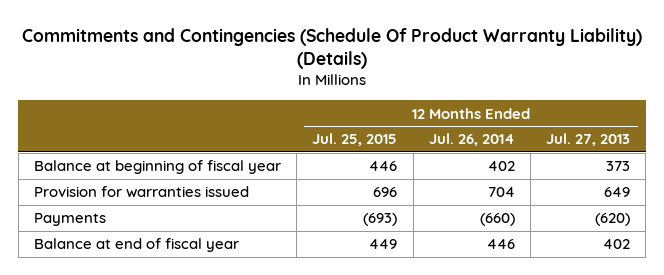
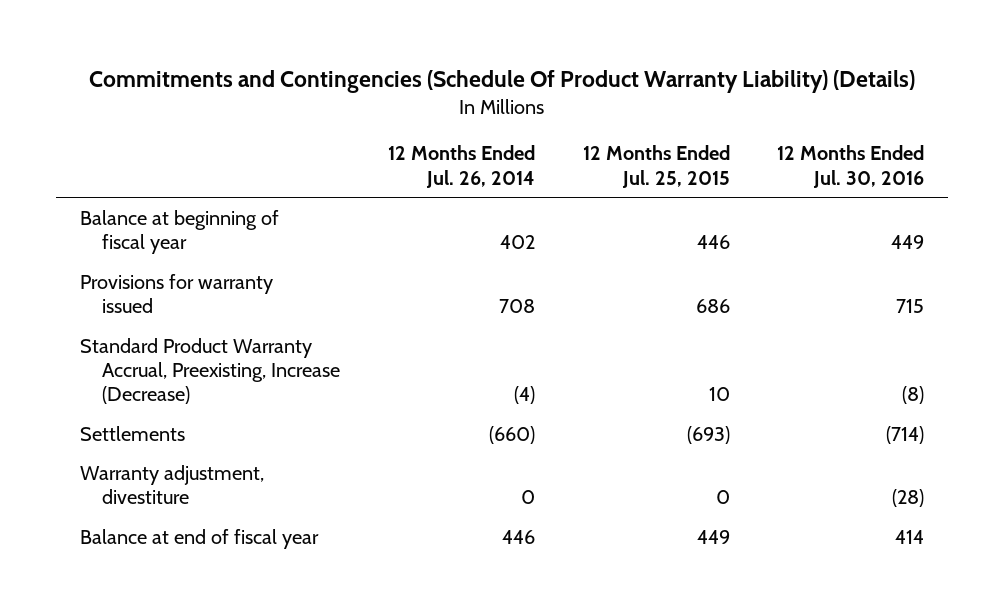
- | 12 Months Ended Jul. 25, 2015 | 12 Months Ended Jul. 26, 2014 | 12 Months Ended Jul. 27, 2013
+ | 12 Months Ended Jul. 26, 2014 | 12 Months Ended Jul. 25, 2015 | 12 Months Ended Jul. 30, 2016
- Provision for warranties issued | 696 | 704 | 649
- Payments | (693) | (660) | (620)
+ Provisions for warranty issued | 708 | 686 | 715
+ Standard Product Warranty Accrual, Preexisting, Increase (Decrease) | (4) | 10 | (8)
+ Settlements | (660) | (693) | (714)
+ Warranty adjustment, divestiture | 0 | 0 | (28)

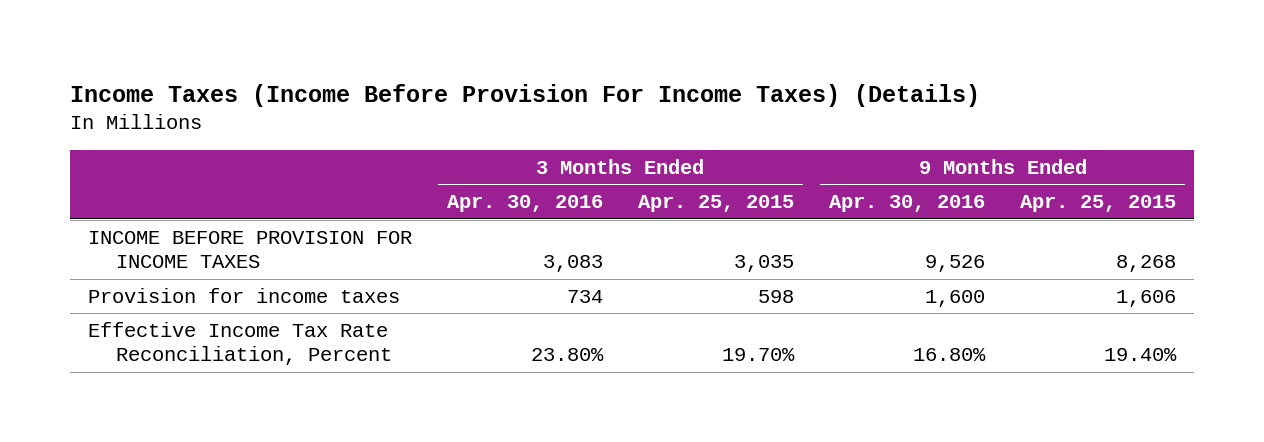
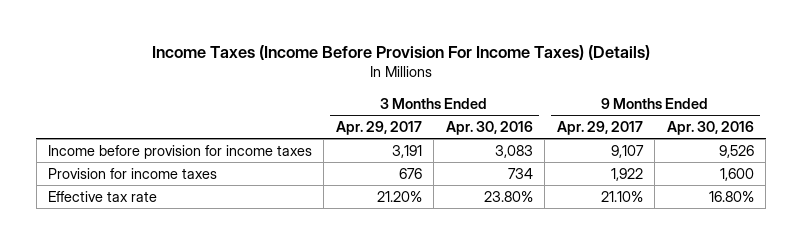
- | 3 Months Ended Apr. 30, 2016 | 3 Months Ended Apr. 25, 2015 | 9 Months Ended Apr. 30, 2016 | 9 Months Ended Apr. 25, 2015
+ | 3 Months Ended Apr. 29, 2017 | 3 Months Ended Apr. 30, 2016 | 9 Months Ended Apr. 29, 2017 | 9 Months Ended Apr. 30, 2016
- INCOME BEFORE PROVISION FOR INCOME TAXES | 3,083 | 3,035 | 9,526 | 8,268
+ Income before provision for income taxes | 3,191 | 3,083 | 9,107 | 9,526
- Effective Income Tax Rate Reconciliation, Percent | 23.80% | 19.70% | 16.80% | 19.40%
+ Effective tax rate | 21.20% | 23.80% | 21.10% | 16.80%

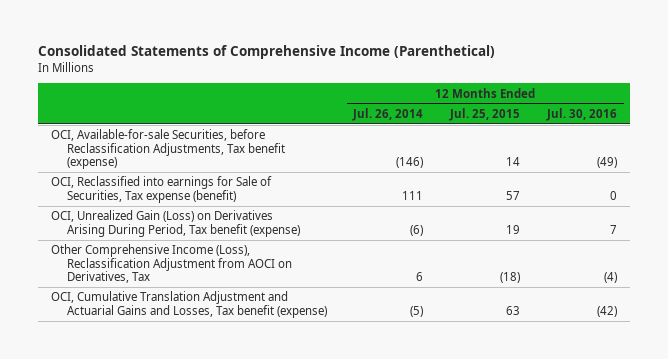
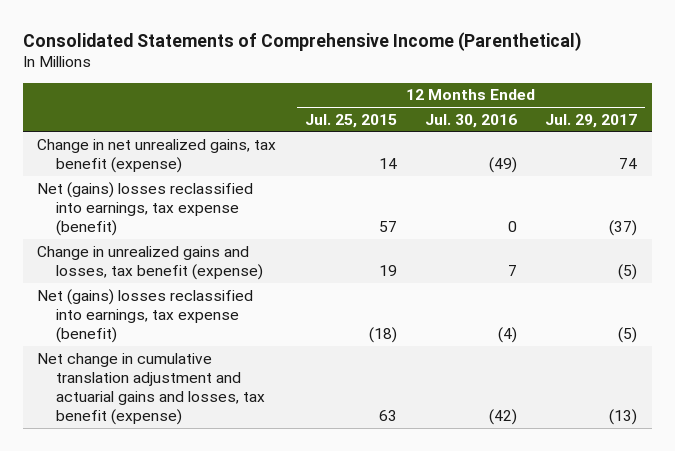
- | 12 Months Ended Jul. 26, 2014 | 12 Months Ended Jul. 25, 2015 | 12 Months Ended Jul. 30, 2016
+ | 12 Months Ended Jul. 25, 2015 | 12 Months Ended Jul. 30, 2016 | 12 Months Ended Jul. 29, 2017
- OCI, Available-for-sale Securities, before Reclassification Adjustments, Tax benefit (expense) | (146) | 14 | (49)
- OCI, Reclassified into earnings for Sale of Securities, Tax expense (benefit) | 111 | 57 | 0
- OCI, Unrealized Gain (Loss) on Derivatives Arising During Period, Tax benefit (expense) | (6) | 19 | 7
- Other Comprehensive Income (Loss), Reclassification Adjustment from AOCI on Derivatives, Tax | 6 | (18) | (4)
- OCI, Cumulative Translation Adjustment and Actuarial Gains and Losses, Tax benefit (expense) | (5) | 63 | (42)
+ Change in net unrealized gains, tax benefit (expense) | 14 | (49) | 74
+ Net (gains) losses reclassified into earnings, tax expense (benefit) | 57 | 0 | (37)
+ Change in unrealized gains and losses, tax benefit (expense) | 19 | 7 | (5)
+ Net (gains) losses reclassified into earnings, tax expense (benefit) | (18) | (4) | (5)
+ Net change in cumulative translation adjustment and actuarial gains and losses, tax benefit (expense) | 63 | (42) | (13)

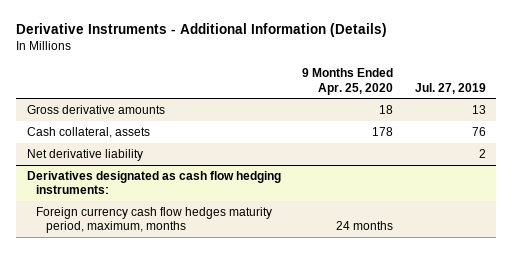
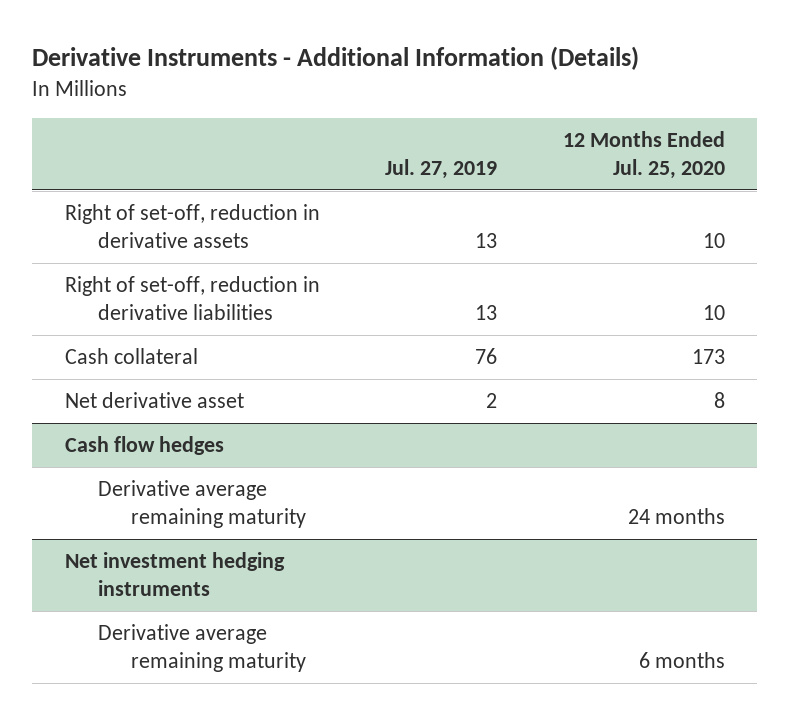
- | 9 Months Ended Apr. 25, 2020 | Jul. 27, 2019
+ | Jul. 27, 2019 | 12 Months Ended Jul. 25, 2020
- Gross derivative amounts | 18 | 13
- Cash collateral, assets | 178 | 76
- Net derivative liability | | 2
- Derivatives designated as cash flow hedging instruments:
- Foreign currency cash flow hedges maturity period, maximum, months | 24 months |
+ Right of set-off, reduction in derivative assets | 13 | 10
+ Right of set-off, reduction in derivative liabilities | 13 | 10
+ Cash collateral | 76 | 173
+ Net derivative asset | 2 | 8
+ Cash flow hedges
+ Derivative average remaining maturity | | 24 months
+ Net investment hedging instruments
+ Derivative average remaining maturity | | 6 months

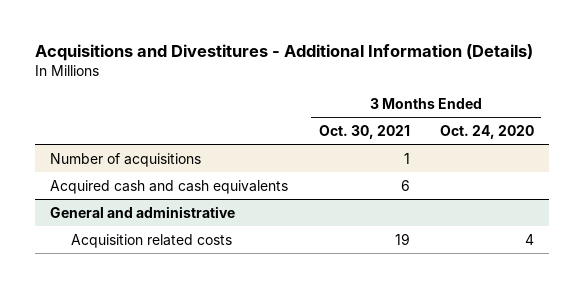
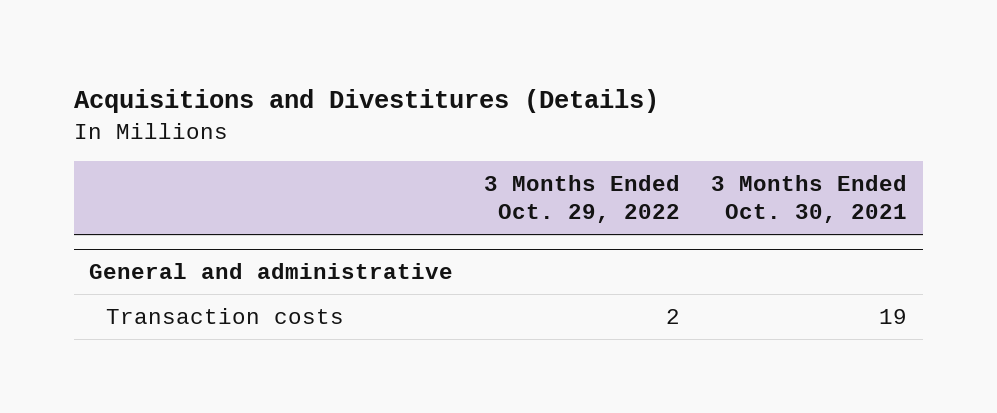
- Acquisitions and Divestitures - Additional Information (Details)
+ Acquisitions and Divestitures (Details)
- | 3 Months Ended Oct. 30, 2021 | 3 Months Ended Oct. 24, 2020
+ | 3 Months Ended Oct. 29, 2022 | 3 Months Ended Oct. 30, 2021
- Number of acquisitions | 1 |
- Acquired cash and cash equivalents | 6 |
@ General and administrative
- Acquisition related costs | 19 | 4
+ Transaction costs | 2 | 19

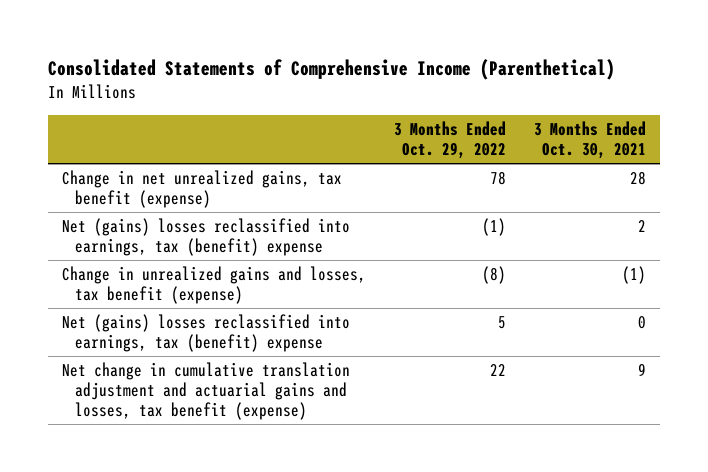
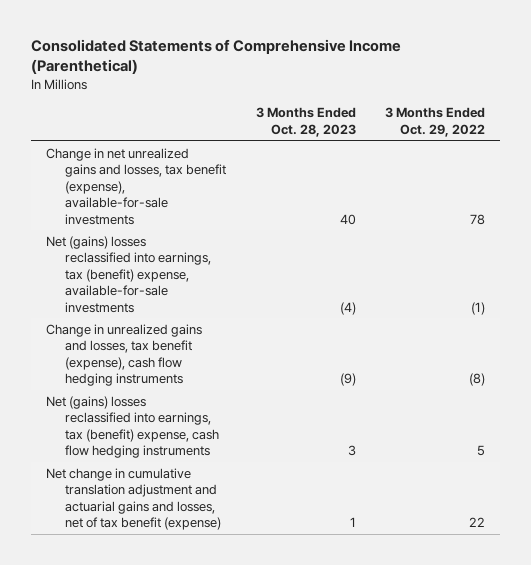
- | 3 Months Ended Oct. 29, 2022 | 3 Months Ended Oct. 30, 2021
+ | 3 Months Ended Oct. 28, 2023 | 3 Months Ended Oct. 29, 2022
- Change in net unrealized gains, tax benefit (expense) | 78 | 28
- Net (gains) losses reclassified into earnings, tax (benefit) expense | (1) | 2
- Change in unrealized gains and losses, tax benefit (expense) | (8) | (1)
- Net (gains) losses reclassified into earnings, tax (benefit) expense | 5 | 0
- Net change in cumulative translation adjustment and actuarial gains and losses, tax benefit (expense) | 22 | 9
+ Change in net unrealized gains and losses, tax benefit (expense), available-for-sale investments | 40 | 78
+ Net (gains) losses reclassified into earnings, tax (benefit) expense, available-for-sale investments | (4) | (1)
+ Change in unrealized gains and losses, tax benefit (expense), cash flow hedging instruments | (9) | (8)
+ Net (gains) losses reclassified into earnings, tax (benefit) expense, cash flow hedging instruments | 3 | 5
+ Net change in cumulative translation adjustment and actuarial gains and losses, net of tax benefit (expense) | 1 | 22

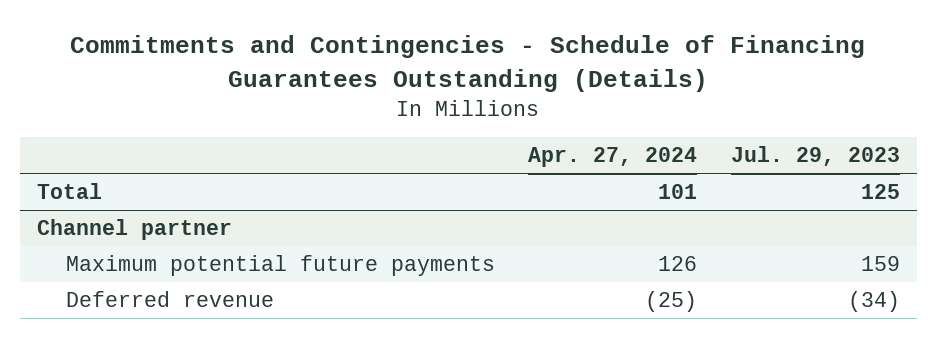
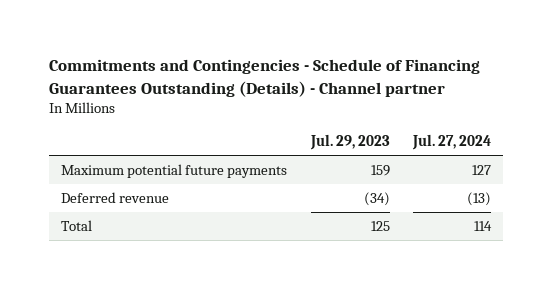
- Commitments and Contingencies - Schedule of Financing Guarantees Outstanding (Details)
+ Commitments and Contingencies - Schedule of Financing Guarantees Outstanding (Details) - Channel partner
- | Apr. 27, 2024 | Jul. 29, 2023
+ | Jul. 29, 2023 | Jul. 27, 2024
- Channel partner
moved down: Total | 125 | 114

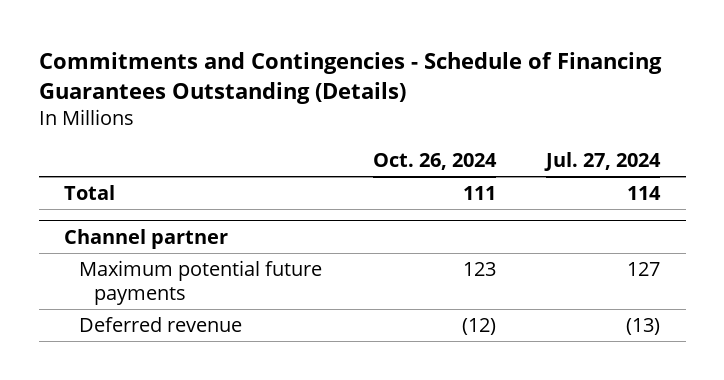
- Commitments and Contingencies - Schedule of Financing Guarantees Outstanding (Details) - Channel partner
+ Commitments and Contingencies - Schedule of Financing Guarantees Outstanding (Details)
- | Jul. 29, 2023 | Jul. 27, 2024
+ | Oct. 26, 2024 | Jul. 27, 2024
moved up: Total | 111 | 114
+ Channel partner

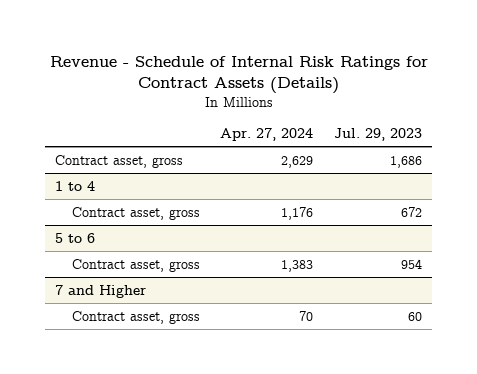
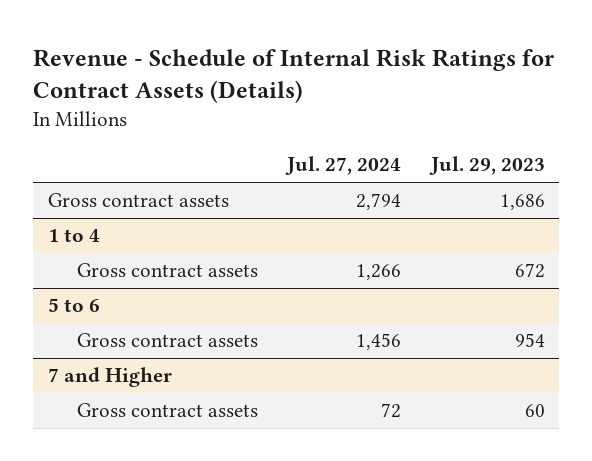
- | Apr. 27, 2024 | Jul. 29, 2023
+ | Jul. 27, 2024 | Jul. 29, 2023
- Contract asset, gross | 2,629 | 1,686
+ Gross contract assets | 2,794 | 1,686
@ 1 to 4
- Contract asset, gross | 1,176 | 672
+ Gross contract assets | 1,266 | 672
@ 5 to 6
- Contract asset, gross | 1,383 | 954
+ Gross contract assets | 1,456 | 954
@ 7 and Higher
- Contract asset, gross | 70 | 60
+ Gross contract assets | 72 | 60

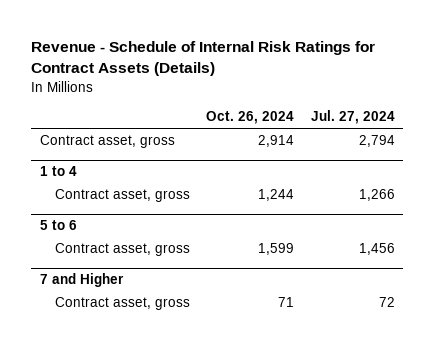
- | Jul. 27, 2024 | Jul. 29, 2023
+ | Oct. 26, 2024 | Jul. 27, 2024
- Gross contract assets | 2,794 | 1,686
+ Contract asset, gross | 2,914 | 2,794
@ 1 to 4
- Gross contract assets | 1,266 | 672
+ Contract asset, gross | 1,244 | 1,266
@ 5 to 6
- Gross contract assets | 1,456 | 954
+ Contract asset, gross | 1,599 | 1,456
@ 7 and Higher
- Gross contract assets | 72 | 60
+ Contract asset, gross | 71 | 72

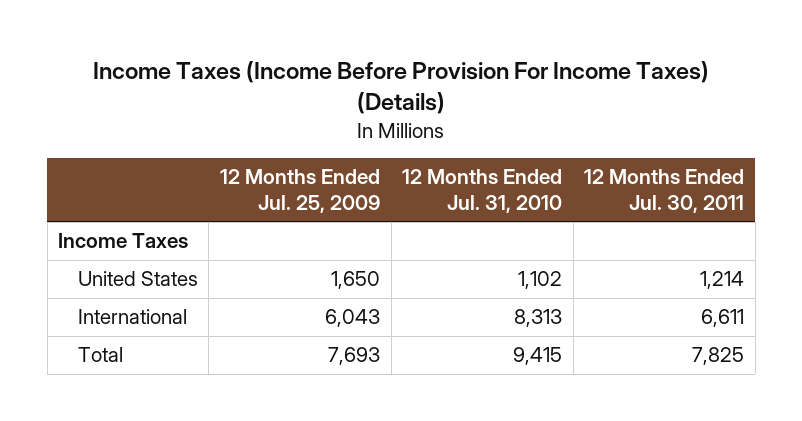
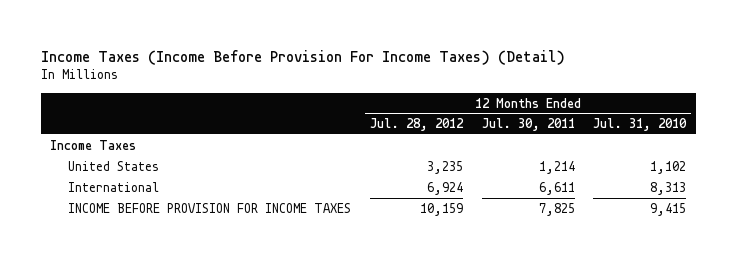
- Income Taxes (Income Before Provision For Income Taxes) (Details)
+ Income Taxes (Income Before Provision For Income Taxes) (Detail)
- | 12 Months Ended Jul. 25, 2009 | 12 Months Ended Jul. 31, 2010 | 12 Months Ended Jul. 30, 2011
+ | 12 Months Ended Jul. 28, 2012 | 12 Months Ended Jul. 30, 2011 | 12 Months Ended Jul. 31, 2010
- Total | 7,693 | 9,415 | 7,825
+ INCOME BEFORE PROVISION FOR INCOME TAXES | 10,159 | 7,825 | 9,415

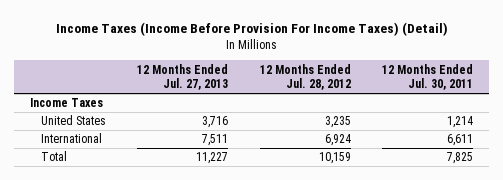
- | 12 Months Ended Jul. 28, 2012 | 12 Months Ended Jul. 30, 2011 | 12 Months Ended Jul. 31, 2010
+ | 12 Months Ended Jul. 27, 2013 | 12 Months Ended Jul. 28, 2012 | 12 Months Ended Jul. 30, 2011
- INCOME BEFORE PROVISION FOR INCOME TAXES | 10,159 | 7,825 | 9,415
+ Total | 11,227 | 10,159 | 7,825

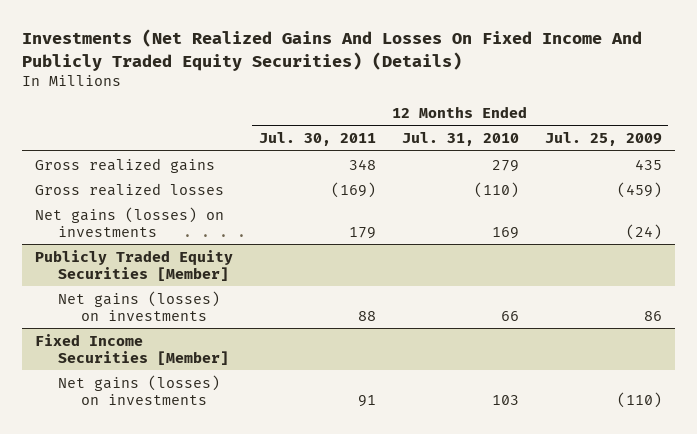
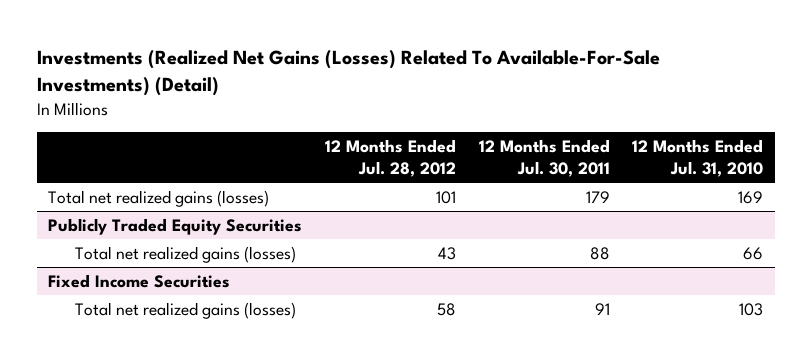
- Investments (Net Realized Gains And Losses On Fixed Income And Publicly Traded Equity Securities) (Details)
+ Investments (Realized Net Gains (Losses) Related To Available-For-Sale Investments) (Detail)
- | 12 Months Ended Jul. 30, 2011 | 12 Months Ended Jul. 31, 2010 | 12 Months Ended Jul. 25, 2009
+ | 12 Months Ended Jul. 28, 2012 | 12 Months Ended Jul. 30, 2011 | 12 Months Ended Jul. 31, 2010
- Gross realized gains | 348 | 279 | 435
- Gross realized losses | (169) | (110) | (459)
- Net gains (losses) on investments | 179 | 169 | (24)
- Publicly Traded Equity Securities [Member]
- Net gains (losses) on investments | 88 | 66 | 86
- Fixed Income Securities [Member]
- Net gains (losses) on investments | 91 | 103 | (110)
+ Total net realized gains (losses) | 101 | 179 | 169
+ Publicly Traded Equity Securities
+ Total net realized gains (losses) | 43 | 88 | 66
+ Fixed Income Securities
+ Total net realized gains (losses) | 58 | 91 | 103

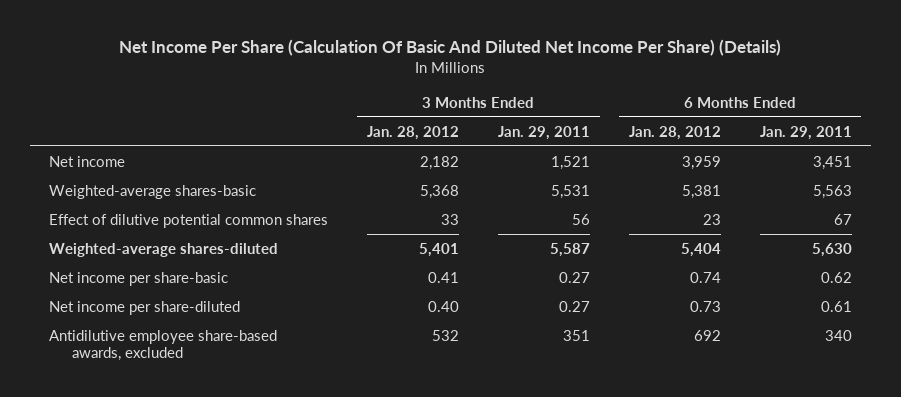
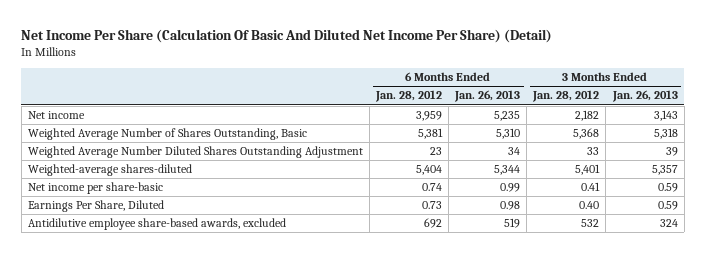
- Net Income Per Share (Calculation Of Basic And Diluted Net Income Per Share) (Details)
+ Net Income Per Share (Calculation Of Basic And Diluted Net Income Per Share) (Detail)
- | 3 Months Ended Jan. 28, 2012 | 3 Months Ended Jan. 29, 2011 | 6 Months Ended Jan. 28, 2012 | 6 Months Ended Jan. 29, 2011
+ | 6 Months Ended Jan. 28, 2012 | 6 Months Ended Jan. 26, 2013 | 3 Months Ended Jan. 28, 2012 | 3 Months Ended Jan. 26, 2013
- Weighted-average shares-basic | 5,368 | 5,531 | 5,381 | 5,563
- Effect of dilutive potential common shares | 33 | 56 | 23 | 67
+ Weighted Average Number of Shares Outstanding, Basic | 5,381 | 5,310 | 5,368 | 5,318
+ Weighted Average Number Diluted Shares Outstanding Adjustment | 23 | 34 | 33 | 39
- Net income per share-diluted | 0.40 | 0.27 | 0.73 | 0.61
+ Earnings Per Share, Diluted | 0.73 | 0.98 | 0.40 | 0.59

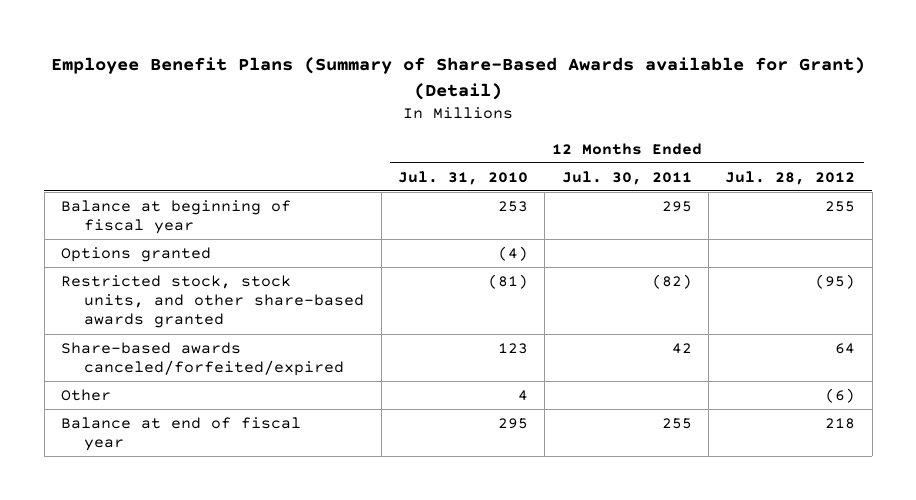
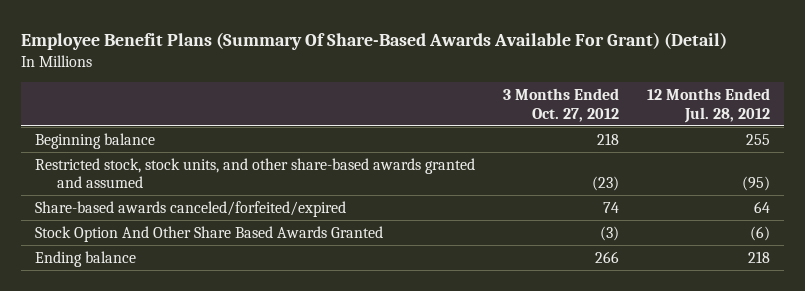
- Employee Benefit Plans (Summary of Share-Based Awards available for Grant) (Detail)
+ Employee Benefit Plans (Summary Of Share-Based Awards Available For Grant) (Detail)
- | 12 Months Ended Jul. 31, 2010 | 12 Months Ended Jul. 30, 2011 | 12 Months Ended Jul. 28, 2012
+ | 3 Months Ended Oct. 27, 2012 | 12 Months Ended Jul. 28, 2012
- Balance at beginning of fiscal year | 253 | 295 | 255
- Options granted | (4) | |
- Restricted stock, stock units, and other share-based awards granted | (81) | (82) | (95)
+ Beginning balance | 218 | 255
+ Restricted stock, stock units, and other share-based awards granted and assumed | (23) | (95)
- Other | 4 | | (6)
- Balance at end of fiscal year | 295 | 255 | 218
+ Stock Option And Other Share Based Awards Granted | (3) | (6)
+ Ending balance | 266 | 218

